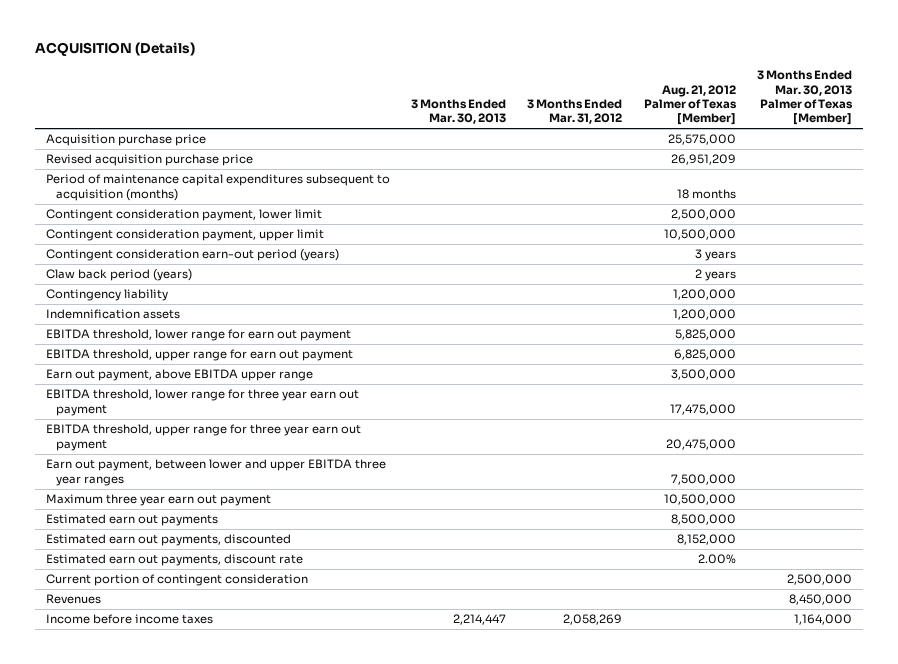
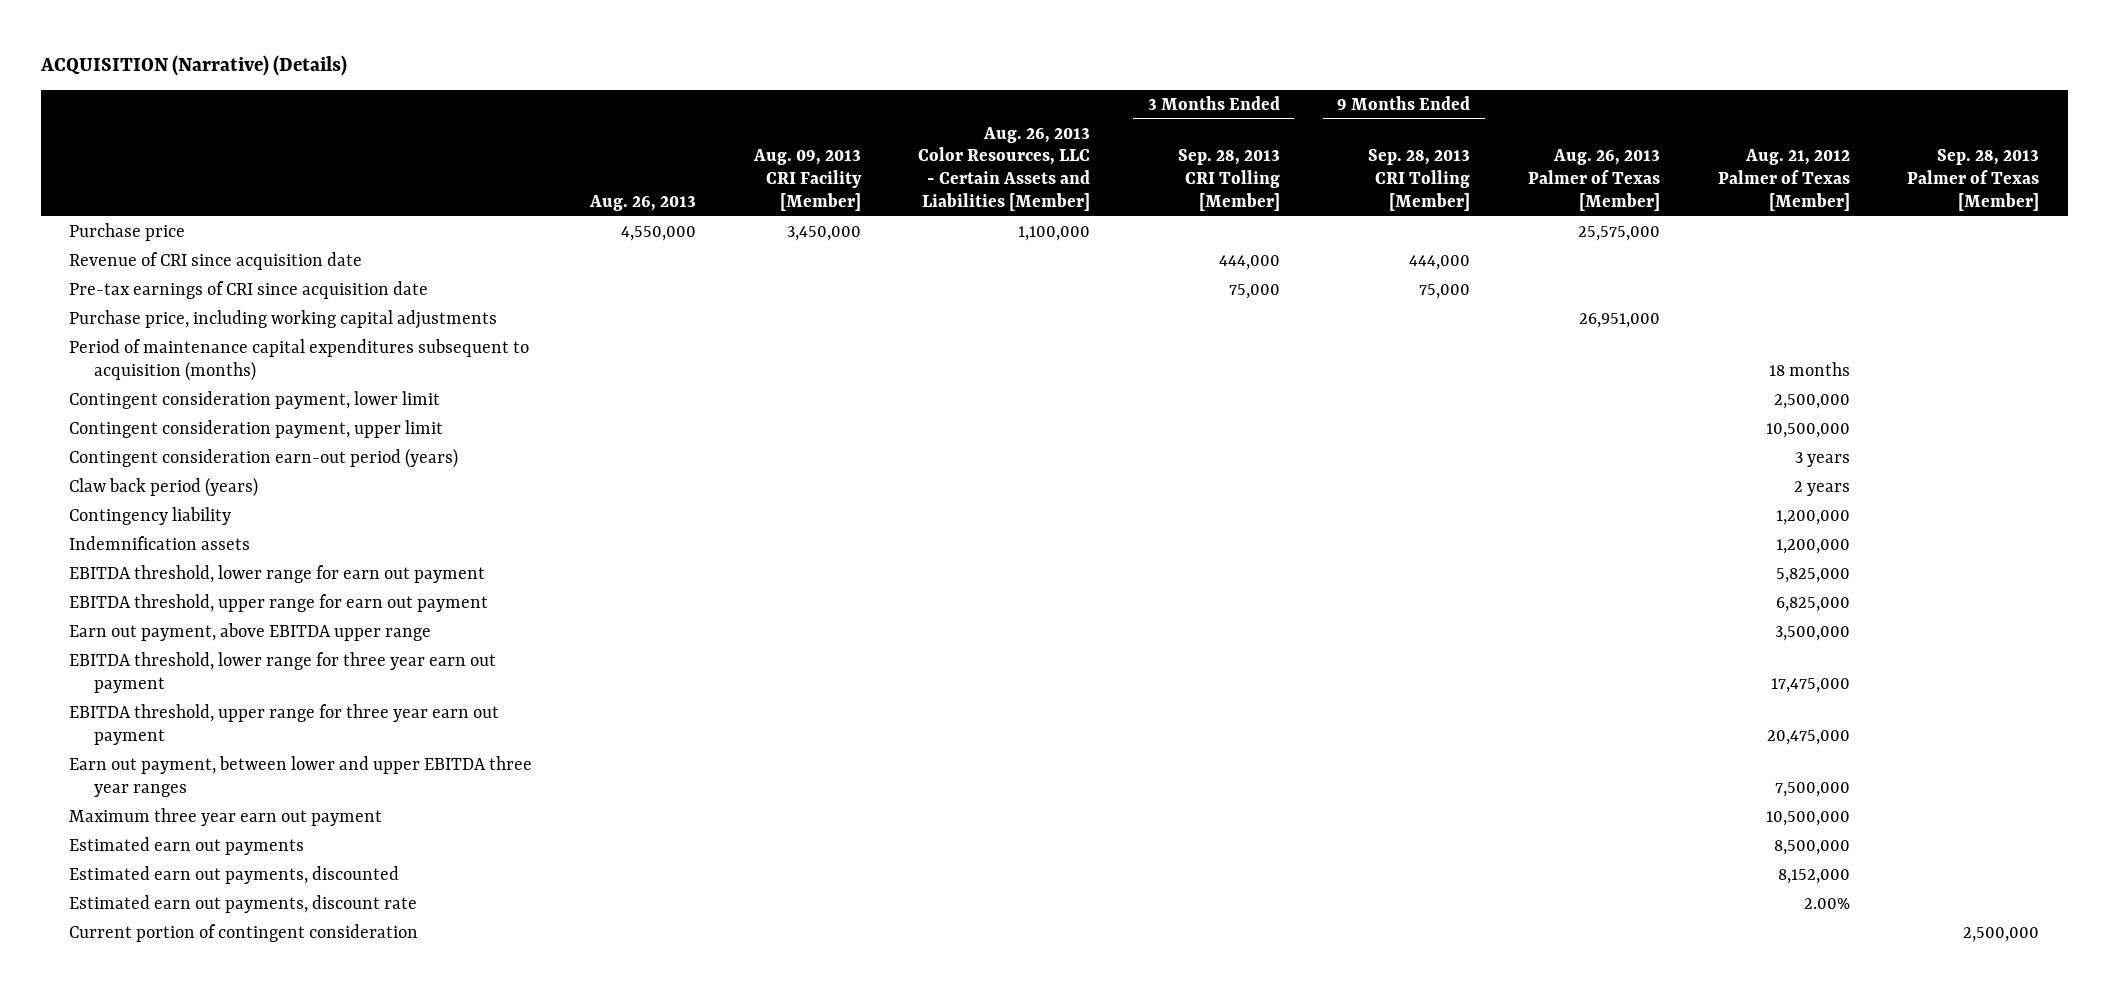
- ACQUISITION (Details)
+ ACQUISITION (Narrative) (Details)
- | 3 Months Ended Mar. 30, 2013 | 3 Months Ended Mar. 31, 2012 | Aug. 21, 2012 Palmer of Texas [Member] | 3 Months Ended Mar. 30, 2013 Palmer of Texas [Member]
+ | Aug. 26, 2013 | Aug. 09, 2013 CRI Facility [Member] | Aug. 26, 2013 Color Resources, LLC - Certain Assets and Liabilities [Member] | 3 Months Ended Sep. 28, 2013 CRI Tolling [Member] | 9 Months Ended Sep. 28, 2013 CRI Tolling [Member] | Aug. 26, 2013 Palmer of Texas [Member] | Aug. 21, 2012 Palmer of Texas [Member] | Sep. 28, 2013 Palmer of Texas [Member]
- Acquisition purchase price | | | 25,575,000 |
- Revised acquisition purchase price | | | 26,951,209 |
+ Purchase price | 4,550,000 | 3,450,000 | 1,100,000 | | | 25,575,000 | |
+ Revenue of CRI since acquisition date | | | | 444,000 | 444,000 | | |
+ Pre-tax earnings of CRI since acquisition date | | | | 75,000 | 75,000 | | |
+ Purchase price, including working capital adjustments | | | | | | 26,951,000 | |
- Revenues | | | | 8,450,000
- Income before income taxes | 2,214,447 | 2,058,269 | | 1,164,000

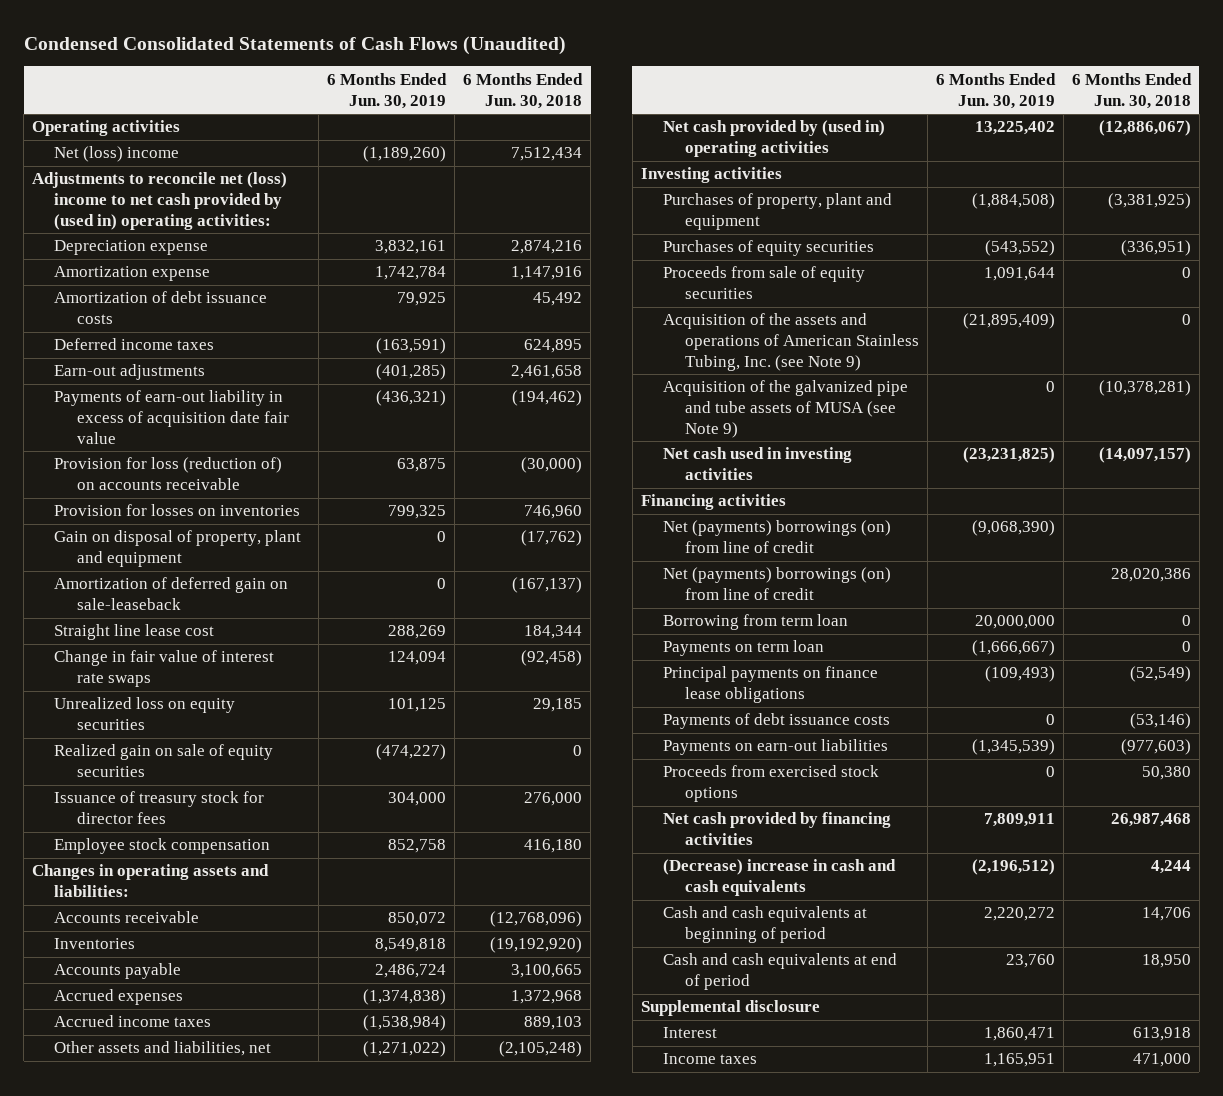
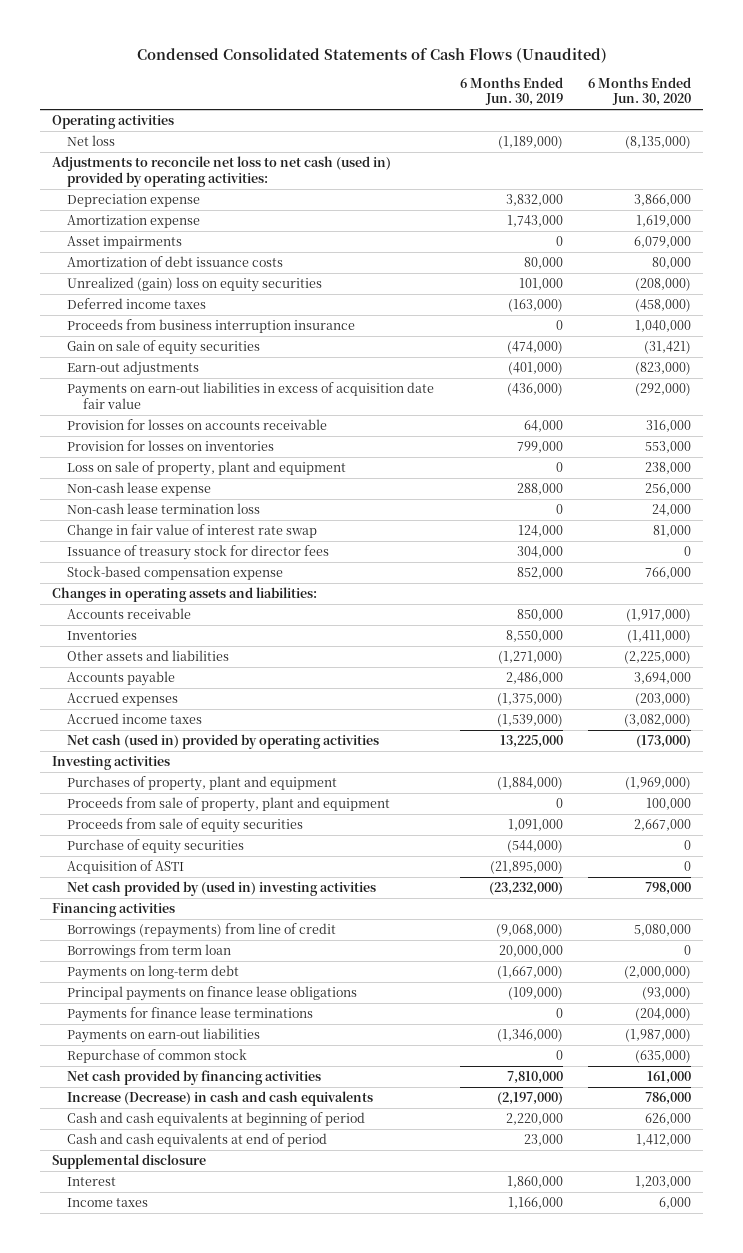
- | 6 Months Ended Jun. 30, 2019 | 6 Months Ended Jun. 30, 2018
+ | 6 Months Ended Jun. 30, 2019 | 6 Months Ended Jun. 30, 2020
- Net (loss) income | (1,189,260) | 7,512,434
- Adjustments to reconcile net (loss) income to net cash provided by (used in) operating activities:
- Depreciation expense | 3,832,161 | 2,874,216
- Amortization expense | 1,742,784 | 1,147,916
- Amortization of debt issuance costs | 79,925 | 45,492
- Deferred income taxes | (163,591) | 624,895
- Earn-out adjustments | (401,285) | 2,461,658
- Payments of earn-out liability in excess of acquisition date fair value | (436,321) | (194,462)
- Provision for loss (reduction of) on accounts receivable | 63,875 | (30,000)
- Provision for losses on inventories | 799,325 | 746,960
- Gain on disposal of property, plant and equipment | 0 | (17,762)
- Amortization of deferred gain on sale-leaseback | 0 | (167,137)
- Straight line lease cost | 288,269 | 184,344
- Change in fair value of interest rate swaps | 124,094 | (92,458)
- Unrealized loss on equity securities | 101,125 | 29,185
- Realized gain on sale of equity securities | (474,227) | 0
+ Net loss | (1,189,000) | (8,135,000)
+ Adjustments to reconcile net loss to net cash (used in) provided by operating activities:
+ Depreciation expense | 3,832,000 | 3,866,000
+ Amortization expense | 1,743,000 | 1,619,000
+ Asset impairments | 0 | 6,079,000
+ Amortization of debt issuance costs | 80,000 | 80,000
+ Unrealized (gain) loss on equity securities | 101,000 | (208,000)
+ Deferred income taxes | (163,000) | (458,000)
+ Proceeds from business interruption insurance | 0 | 1,040,000
+ Gain on sale of equity securities | (474,000) | (31,421)
+ Earn-out adjustments | (401,000) | (823,000)
+ Payments on earn-out liabilities in excess of acquisition date fair value | (436,000) | (292,000)
+ Provision for losses on accounts receivable | 64,000 | 316,000
+ Provision for losses on inventories | 799,000 | 553,000
+ Loss on sale of property, plant and equipment | 0 | 238,000
+ Non-cash lease expense | 288,000 | 256,000
+ Non-cash lease termination loss | 0 | 24,000
+ Change in fair value of interest rate swap | 124,000 | 81,000
- Employee stock compensation | 852,758 | 416,180
+ Stock-based compensation expense | 852,000 | 766,000
- Accounts receivable | 850,072 | (12,768,096)
- Inventories | 8,549,818 | (19,192,920)
- Accounts payable | 2,486,724 | 3,100,665
- Accrued expenses | (1,374,838) | 1,372,968
- Accrued income taxes | (1,538,984) | 889,103
- Other assets and liabilities, net | (1,271,022) | (2,105,248)
- Net cash provided by (used in) operating activities | 13,225,402 | (12,886,067)
+ Accounts receivable | 850,000 | (1,917,000)
+ Inventories | 8,550,000 | (1,411,000)
+ Other assets and liabilities | (1,271,000) | (2,225,000)
+ Accounts payable | 2,486,000 | 3,694,000
+ Accrued expenses | (1,375,000) | (203,000)
+ Accrued income taxes | (1,539,000) | (3,082,000)
+ Net cash (used in) provided by operating activities | 13,225,000 | (173,000)
- Purchases of property, plant and equipment | (1,884,508) | (3,381,925)
- Purchases of equity securities | (543,552) | (336,951)
- Proceeds from sale of equity securities | 1,091,644 | 0
- Acquisition of the assets and operations of American Stainless Tubing, Inc. (see Note 9) | (21,895,409) | 0
- Acquisition of the galvanized pipe and tube assets of MUSA (see Note 9) | 0 | (10,378,281)
- Net cash used in investing activities | (23,231,825) | (14,097,157)
+ Purchases of property, plant and equipment | (1,884,000) | (1,969,000)
+ Proceeds from sale of property, plant and equipment | 0 | 100,000
+ Proceeds from sale of equity securities | 1,091,000 | 2,667,000
+ Purchase of equity securities | (544,000) | 0
+ Acquisition of ASTI | (21,895,000) | 0
+ Net cash provided by (used in) investing activities | (23,232,000) | 798,000
- Net (payments) borrowings (on) from line of credit | (9,068,390) |
- Net (payments) borrowings (on) from line of credit | | 28,020,386
- Borrowing from term loan | 20,000,000 | 0
- Payments on term loan | (1,666,667) | 0
- Principal payments on finance lease obligations | (109,493) | (52,549)
- Payments of debt issuance costs | 0 | (53,146)
- Payments on earn-out liabilities | (1,345,539) | (977,603)
- Proceeds from exercised stock options | 0 | 50,380
- Net cash provided by financing activities | 7,809,911 | 26,987,468
- (Decrease) increase in cash and cash equivalents | (2,196,512) | 4,244
- Cash and cash equivalents at beginning of period | 2,220,272 | 14,706
- Cash and cash equivalents at end of period | 23,760 | 18,950
+ Borrowings (repayments) from line of credit | (9,068,000) | 5,080,000
+ Borrowings from term loan | 20,000,000 | 0
+ Payments on long-term debt | (1,667,000) | (2,000,000)
+ Principal payments on finance lease obligations | (109,000) | (93,000)
+ Payments for finance lease terminations | 0 | (204,000)
+ Payments on earn-out liabilities | (1,346,000) | (1,987,000)
+ Repurchase of common stock | 0 | (635,000)
+ Net cash provided by financing activities | 7,810,000 | 161,000
+ Increase (Decrease) in cash and cash equivalents | (2,197,000) | 786,000
+ Cash and cash equivalents at beginning of period | 2,220,000 | 626,000
+ Cash and cash equivalents at end of period | 23,000 | 1,412,000
- Interest | 1,860,471 | 613,918
- Income taxes | 1,165,951 | 471,000
+ Interest | 1,860,000 | 1,203,000
+ Income taxes | 1,166,000 | 6,000

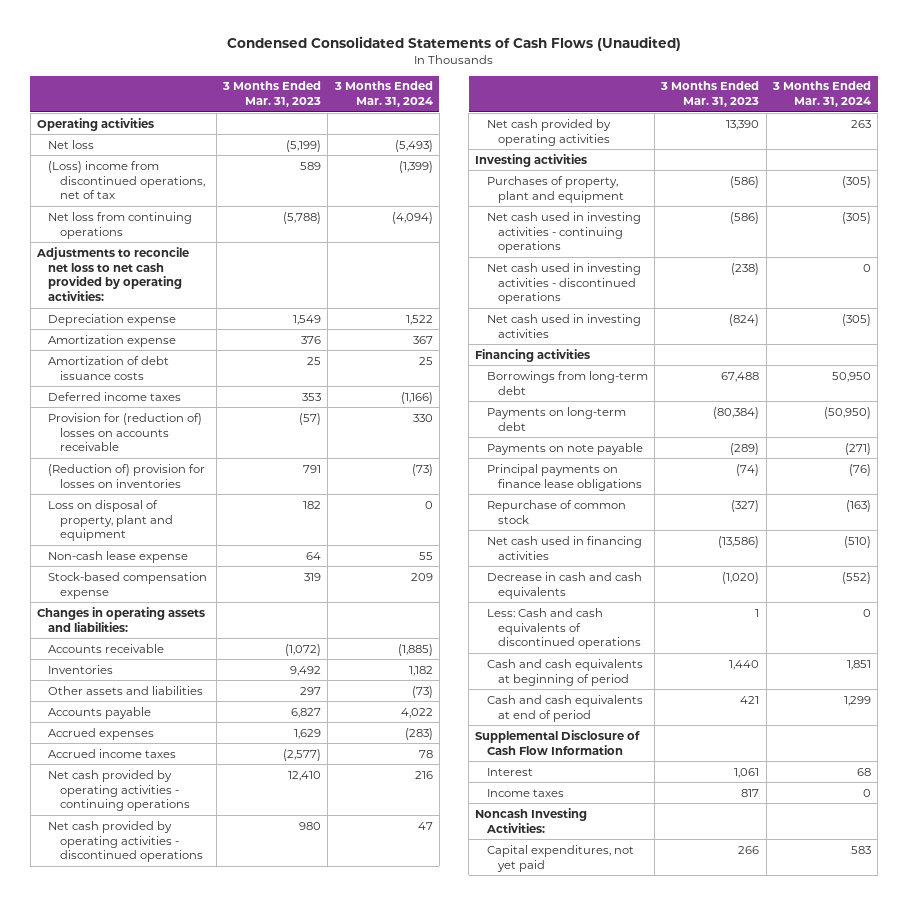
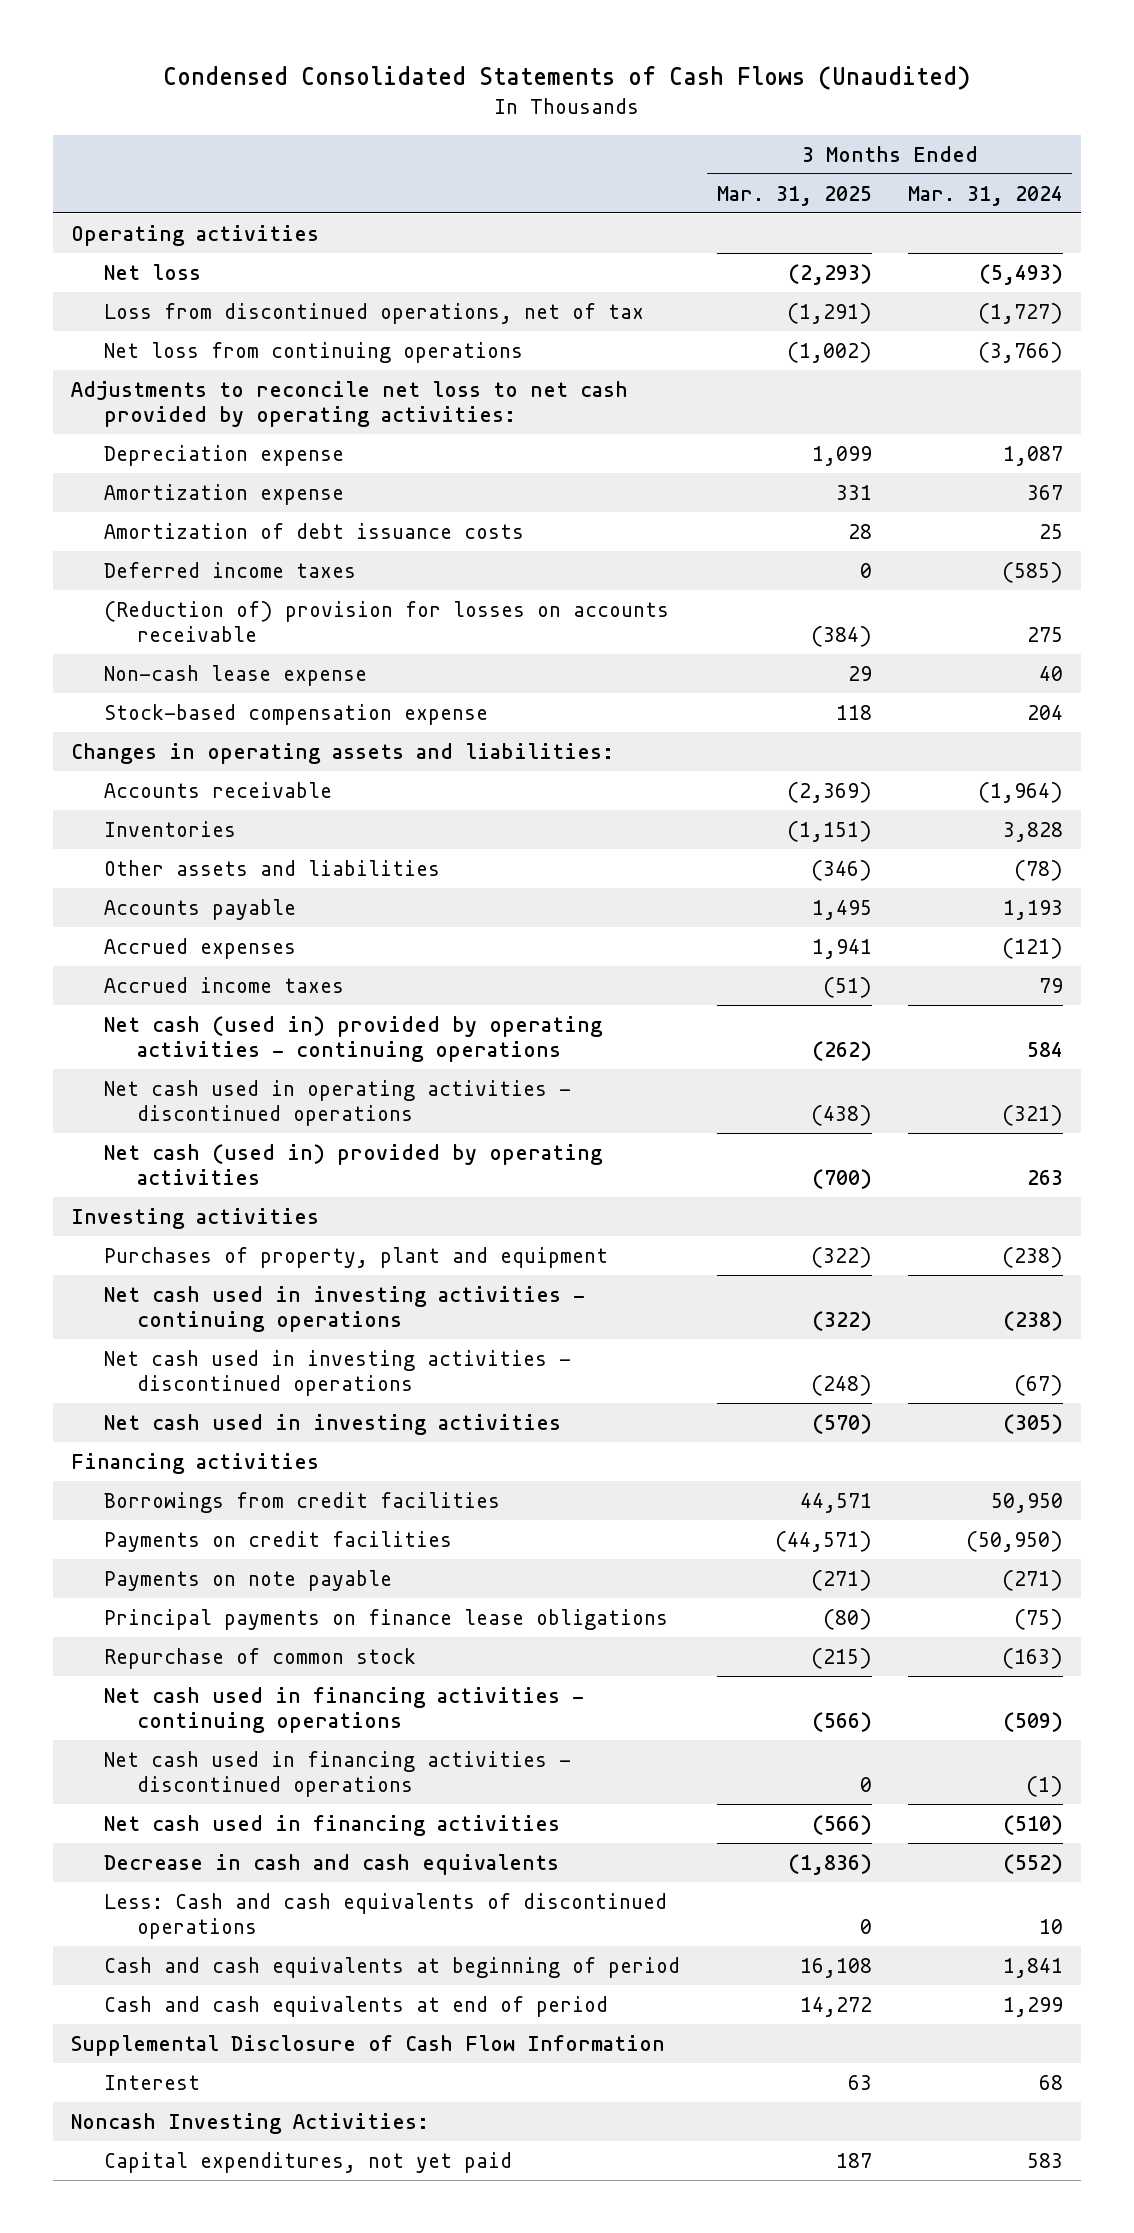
- | 3 Months Ended Mar. 31, 2023 | 3 Months Ended Mar. 31, 2024
+ | 3 Months Ended Mar. 31, 2025 | 3 Months Ended Mar. 31, 2024
- (Loss) income from discontinued operations, net of tax | 589 | (1,399)
- Net loss from continuing operations | (5,788) | (4,094)
+ Loss from discontinued operations, net of tax | (1,291) | (1,727)
+ Net loss from continuing operations | (1,002) | (3,766)
- Depreciation expense | 1,549 | 1,522
+ Depreciation expense | 1,099 | 1,087
- Deferred income taxes | 353 | (1,166)
- Provision for (reduction of) losses on accounts receivable | (57) | 330
- (Reduction of) provision for losses on inventories | 791 | (73)
- Loss on disposal of property, plant and equipment | 182 | 0
- Non-cash lease expense | 64 | 55
- Stock-based compensation expense | 319 | 209
+ Deferred income taxes | 0 | (585)
+ (Reduction of) provision for losses on accounts receivable | (384) | 275
+ Non-cash lease expense | 29 | 40
+ Stock-based compensation expense | 118 | 204
- Accounts receivable | (1,072) | (1,885)
- Inventories | 9,492 | 1,182
- Other assets and liabilities | 297 | (73)
- Accounts payable | 6,827 | 4,022
- Accrued expenses | 1,629 | (283)
- Accrued income taxes | (2,577) | 78
- Net cash provided by operating activities - continuing operations | 12,410 | 216
- Net cash provided by operating activities - discontinued operations | 980 | 47
- Net cash provided by operating activities | 13,390 | 263
+ Accounts receivable | (2,369) | (1,964)
+ Inventories | (1,151) | 3,828
+ Other assets and liabilities | (346) | (78)
+ Accounts payable | 1,495 | 1,193
+ Accrued expenses | 1,941 | (121)
+ Accrued income taxes | (51) | 79
+ Net cash (used in) provided by operating activities - continuing operations | (262) | 584
+ Net cash used in operating activities - discontinued operations | (438) | (321)
+ Net cash (used in) provided by operating activities | (700) | 263
- Purchases of property, plant and equipment | (586) | (305)
- Net cash used in investing activities - continuing operations | (586) | (305)
- Net cash used in investing activities - discontinued operations | (238) | 0
+ Purchases of property, plant and equipment | (322) | (238)
+ Net cash used in investing activities - continuing operations | (322) | (238)
+ Net cash used in investing activities - discontinued operations | (248) | (67)
- Borrowings from long-term debt | 67,488 | 50,950
- Payments on long-term debt | (80,384) | (50,950)
+ Borrowings from credit facilities | 44,571 | 50,950
+ Payments on credit facilities | (44,571) | (50,950)
- Principal payments on finance lease obligations | (74) | (76)
+ Principal payments on finance lease obligations | (80) | (75)
+ Net cash used in financing activities - continuing operations | (566) | (509)
+ Net cash used in financing activities - discontinued operations | 0 | (1)
- Less: Cash and cash equivalents of discontinued operations | 1 | 0
- Cash and cash equivalents at beginning of period | 1,440 | 1,851
+ Less: Cash and cash equivalents of discontinued operations | 0 | 10
+ Cash and cash equivalents at beginning of period | 16,108 | 1,841
- Income taxes | 817 | 0

